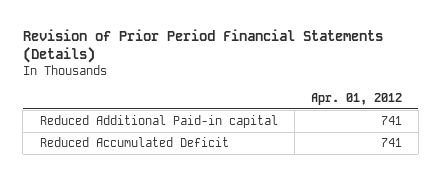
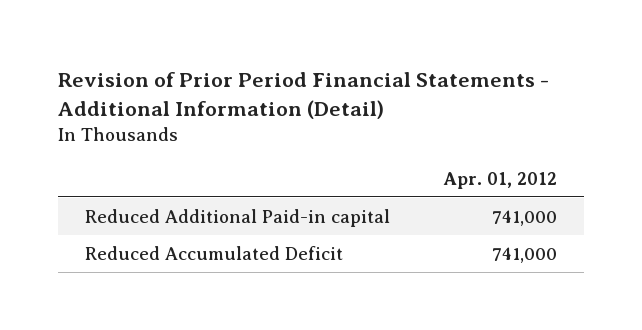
- Revision of Prior Period Financial Statements (Details)
+ Revision of Prior Period Financial Statements - Additional Information (Detail)
- Reduced Additional Paid-in capital | 741
- Reduced Accumulated Deficit | 741
+ Reduced Additional Paid-in capital | 741,000
+ Reduced Accumulated Deficit | 741,000

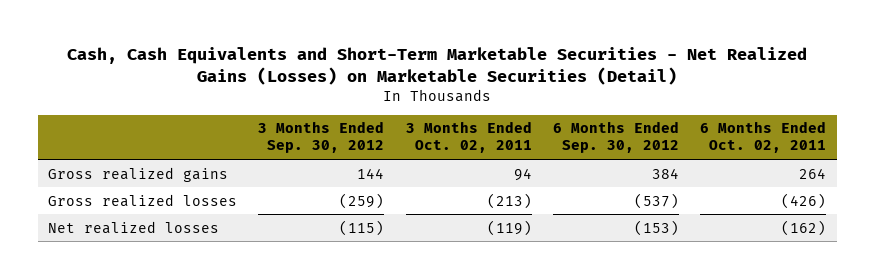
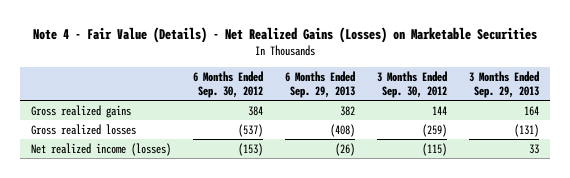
- Cash, Cash Equivalents and Short-Term Marketable Securities - Net Realized Gains (Losses) on Marketable Securities (Detail)
+ Note 4 - Fair Value (Details) - Net Realized Gains (Losses) on Marketable Securities
- | 3 Months Ended Sep. 30, 2012 | 3 Months Ended Oct. 02, 2011 | 6 Months Ended Sep. 30, 2012 | 6 Months Ended Oct. 02, 2011
+ | 6 Months Ended Sep. 30, 2012 | 6 Months Ended Sep. 29, 2013 | 3 Months Ended Sep. 30, 2012 | 3 Months Ended Sep. 29, 2013
- Net realized losses | (115) | (119) | (153) | (162)
+ Net realized income (losses) | (153) | (26) | (115) | 33

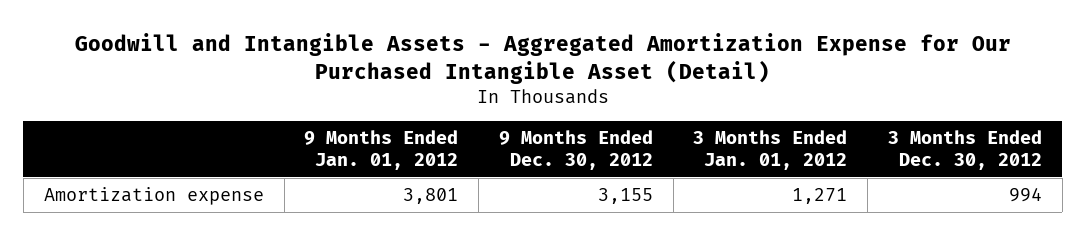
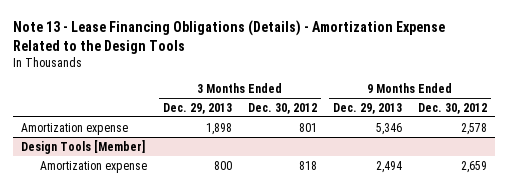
- Goodwill and Intangible Assets - Aggregated Amortization Expense for Our Purchased Intangible Asset (Detail)
+ Note 13 - Lease Financing Obligations (Details) - Amortization Expense Related to the Design Tools
- | 9 Months Ended Jan. 01, 2012 | 9 Months Ended Dec. 30, 2012 | 3 Months Ended Jan. 01, 2012 | 3 Months Ended Dec. 30, 2012
+ | 3 Months Ended Dec. 29, 2013 | 3 Months Ended Dec. 30, 2012 | 9 Months Ended Dec. 29, 2013 | 9 Months Ended Dec. 30, 2012
- Amortization expense | 3,801 | 3,155 | 1,271 | 994
+ Amortization expense | 1,898 | 801 | 5,346 | 2,578
+ Design Tools [Member]
+ Amortization expense | 800 | 818 | 2,494 | 2,659

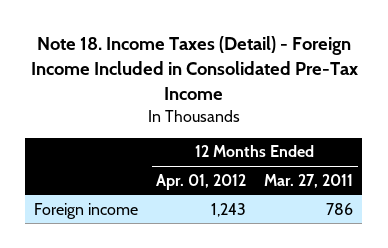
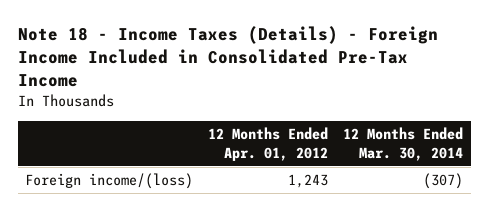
- Note 18. Income Taxes (Detail) - Foreign Income Included in Consolidated Pre-Tax Income
+ Note 18 - Income Taxes (Details) - Foreign Income Included in Consolidated Pre-Tax Income
- | 12 Months Ended Apr. 01, 2012 | 12 Months Ended Mar. 27, 2011
+ | 12 Months Ended Apr. 01, 2012 | 12 Months Ended Mar. 30, 2014
- Foreign income | 1,243 | 786
+ Foreign income/(loss) | 1,243 | (307)

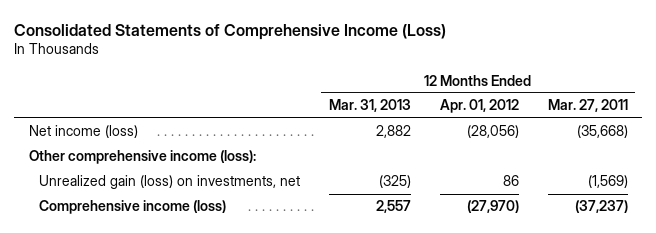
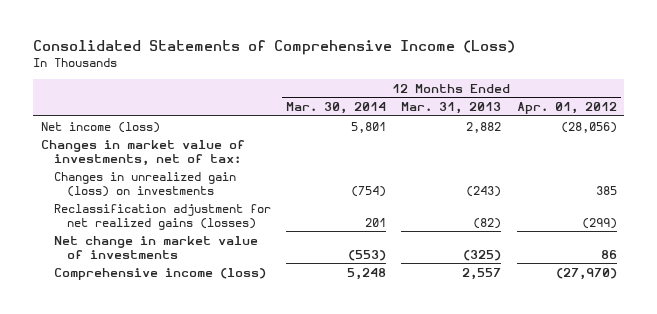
- | 12 Months Ended Mar. 31, 2013 | 12 Months Ended Apr. 01, 2012 | 12 Months Ended Mar. 27, 2011
+ | 12 Months Ended Mar. 30, 2014 | 12 Months Ended Mar. 31, 2013 | 12 Months Ended Apr. 01, 2012
- Other comprehensive income (loss):
- Unrealized gain (loss) on investments, net | (325) | 86 | (1,569)
+ Changes in market value of investments, net of tax:
+ Changes in unrealized gain (loss) on investments | (754) | (243) | 385
+ Reclassification adjustment for net realized gains (losses) | 201 | (82) | (299)
+ Net change in market value of investments | (553) | (325) | 86

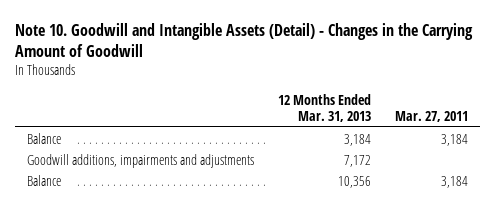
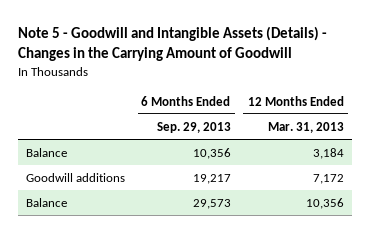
- Note 10. Goodwill and Intangible Assets (Detail) - Changes in the Carrying Amount of Goodwill
+ Note 5 - Goodwill and Intangible Assets (Details) - Changes in the Carrying Amount of Goodwill
- | 12 Months Ended Mar. 31, 2013 | Mar. 27, 2011
+ | 6 Months Ended Sep. 29, 2013 | 12 Months Ended Mar. 31, 2013
- Goodwill additions, impairments and adjustments | 7,172 |
+ Goodwill additions | 19,217 | 7,172

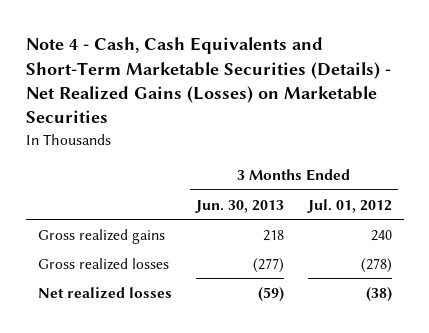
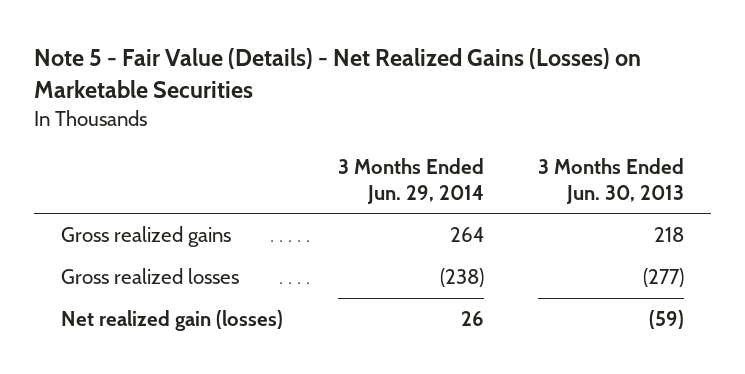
- Note 4 - Cash, Cash Equivalents and Short-Term Marketable Securities (Details) - Net Realized Gains (Losses) on Marketable Securities
+ Note 5 - Fair Value (Details) - Net Realized Gains (Losses) on Marketable Securities
- | 3 Months Ended Jun. 30, 2013 | 3 Months Ended Jul. 01, 2012
+ | 3 Months Ended Jun. 29, 2014 | 3 Months Ended Jun. 30, 2013
- Net realized losses | (59) | (38)
+ Net realized gain (losses) | 26 | (59)

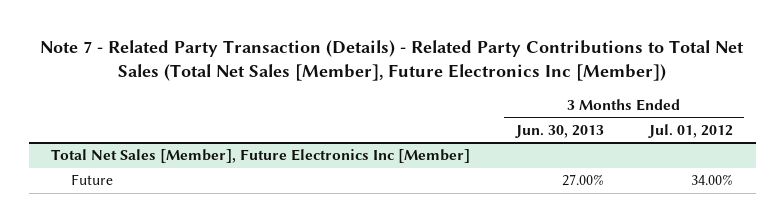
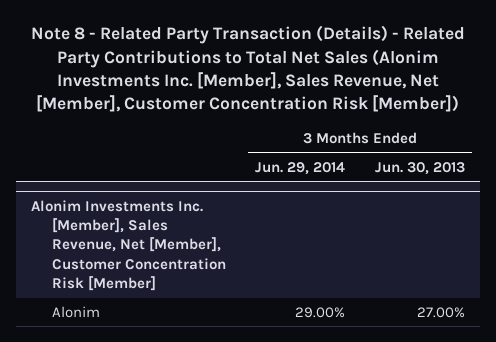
- Note 7 - Related Party Transaction (Details) - Related Party Contributions to Total Net Sales (Total Net Sales [Member], Future Electronics Inc [Member])
+ Note 8 - Related Party Transaction (Details) - Related Party Contributions to Total Net Sales (Alonim Investments Inc. [Member], Sales Revenue, Net [Member], Customer Concentration Risk [Member])
- | 3 Months Ended Jun. 30, 2013 | 3 Months Ended Jul. 01, 2012
+ | 3 Months Ended Jun. 29, 2014 | 3 Months Ended Jun. 30, 2013
- Total Net Sales [Member], Future Electronics Inc [Member]
- Future | 27.00% | 34.00%
+ Alonim Investments Inc. [Member], Sales Revenue, Net [Member], Customer Concentration Risk [Member]
+ Alonim | 29.00% | 27.00%

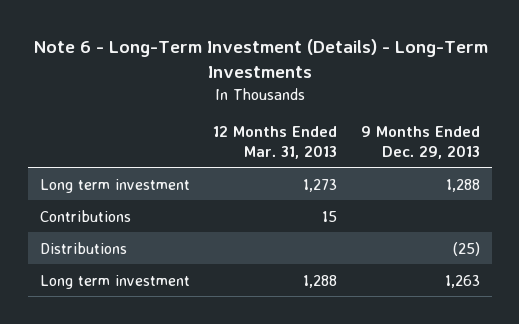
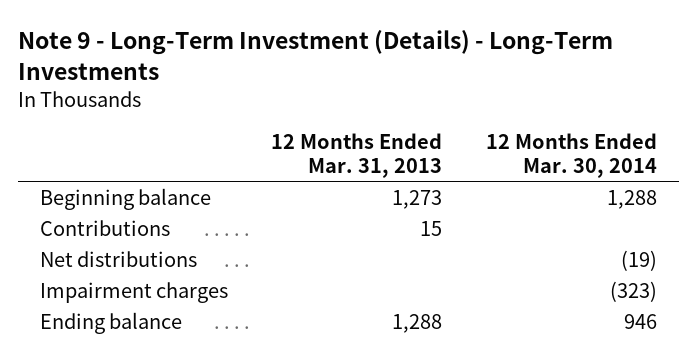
- Note 6 - Long-Term Investment (Details) - Long-Term Investments
+ Note 9 - Long-Term Investment (Details) - Long-Term Investments
- | 12 Months Ended Mar. 31, 2013 | 9 Months Ended Dec. 29, 2013
+ | 12 Months Ended Mar. 31, 2013 | 12 Months Ended Mar. 30, 2014
- Long term investment | 1,273 | 1,288
+ Beginning balance | 1,273 | 1,288
- Distributions | | (25)
- Long term investment | 1,288 | 1,263
+ Net distributions | | (19)
+ Impairment charges | | (323)
+ Ending balance | 1,288 | 946

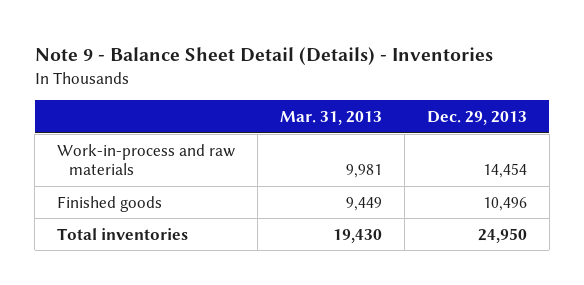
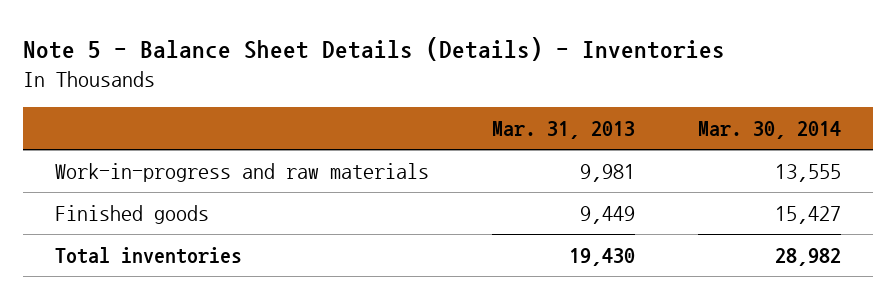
- Note 9 - Balance Sheet Detail (Details) - Inventories
+ Note 5 - Balance Sheet Details (Details) - Inventories
- | Mar. 31, 2013 | Dec. 29, 2013
+ | Mar. 31, 2013 | Mar. 30, 2014
- Work-in-process and raw materials | 9,981 | 14,454
+ Work-in-progress and raw materials | 9,981 | 13,555

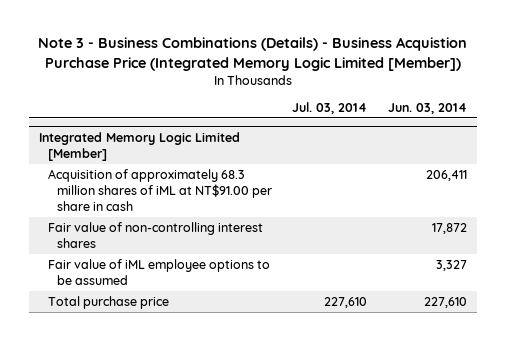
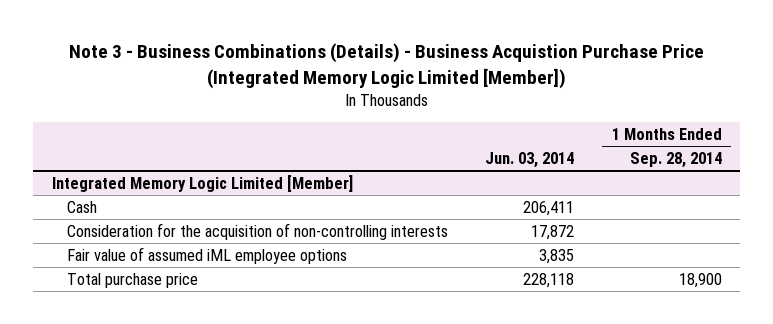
- | Jul. 03, 2014 | Jun. 03, 2014
+ | Jun. 03, 2014 | 1 Months Ended Sep. 28, 2014
@ Integrated Memory Logic Limited [Member]
- Acquisition of approximately 68.3 million shares of iML at NT$91.00 per share in cash | | 206,411
- Fair value of non-controlling interest shares | | 17,872
- Fair value of iML employee options to be assumed | | 3,327
- Total purchase price | 227,610 | 227,610
+ Cash | 206,411 |
+ Consideration for the acquisition of non-controlling interests | 17,872 |
+ Fair value of assumed iML employee options | 3,835 |
+ Total purchase price | 228,118 | 18,900

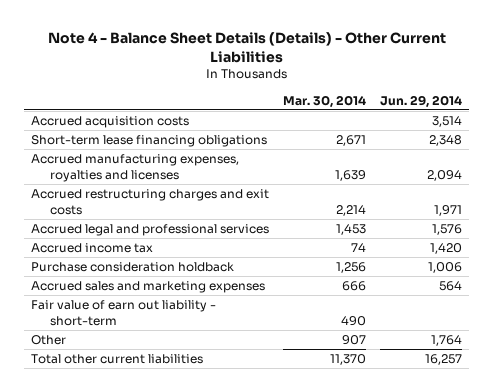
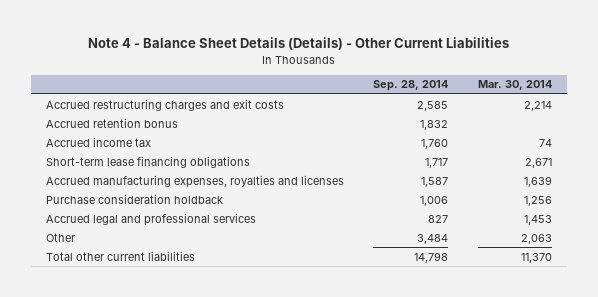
- | Mar. 30, 2014 | Jun. 29, 2014
+ | Sep. 28, 2014 | Mar. 30, 2014
- Accrued acquisition costs | | 3,514
+ Accrued retention bonus | 1,832 |
moved down: Short-term lease financing obligations | 1,717 | 2,671
moved down: Accrued manufacturing expenses, royalties and licenses | 1,587 | 1,639
- Accrued sales and marketing expenses | 666 | 564
- Fair value of earn out liability - short-term | 490 |
- Other | 907 | 1,764
moved down: Accrued legal and professional services | 827 | 1,453
+ Other | 3,484 | 2,063

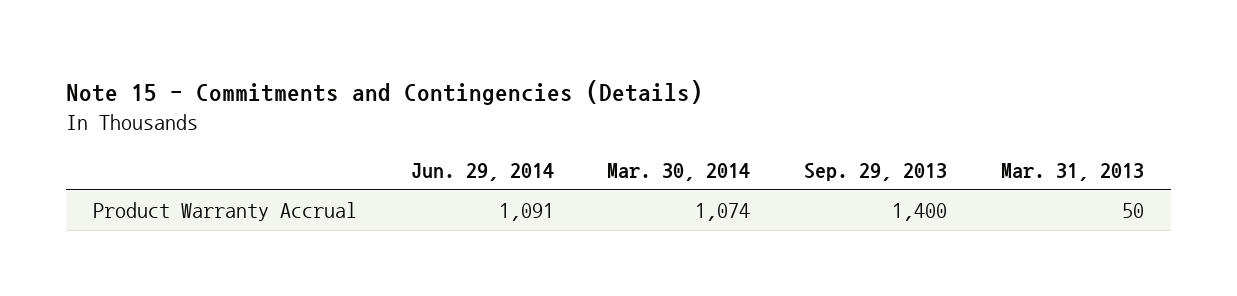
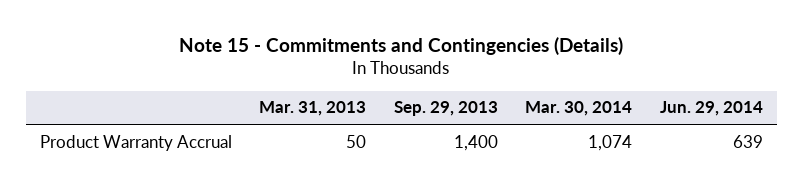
- | Jun. 29, 2014 | Mar. 30, 2014 | Sep. 29, 2013 | Mar. 31, 2013
+ | Mar. 31, 2013 | Sep. 29, 2013 | Mar. 30, 2014 | Jun. 29, 2014
- Product Warranty Accrual | 1,091 | 1,074 | 1,400 | 50
+ Product Warranty Accrual | 50 | 1,400 | 1,074 | 639

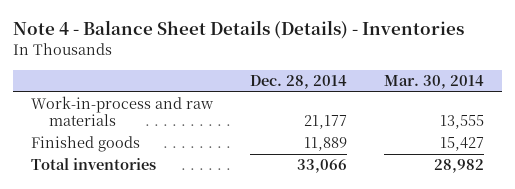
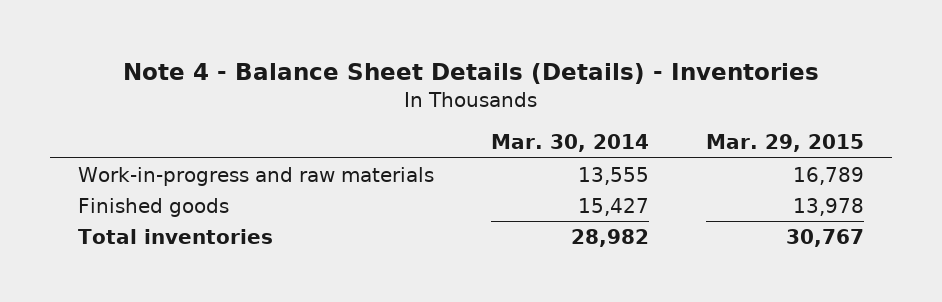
- | Dec. 28, 2014 | Mar. 30, 2014
+ | Mar. 30, 2014 | Mar. 29, 2015
- Work-in-process and raw materials | 21,177 | 13,555
+ Work-in-progress and raw materials | 13,555 | 16,789

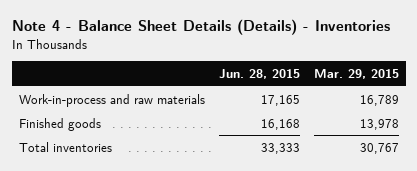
- | Mar. 30, 2014 | Mar. 29, 2015
+ | Jun. 28, 2015 | Mar. 29, 2015
- Work-in-progress and raw materials | 13,555 | 16,789
+ Work-in-process and raw materials | 17,165 | 16,789

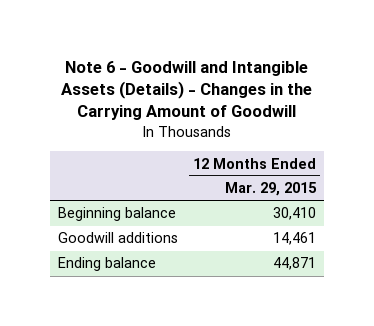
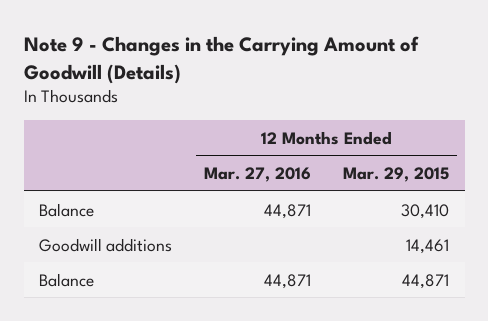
- Note 6 - Goodwill and Intangible Assets (Details) - Changes in the Carrying Amount of Goodwill
+ Note 9 - Changes in the Carrying Amount of Goodwill (Details)
- | 12 Months Ended Mar. 29, 2015
+ | 12 Months Ended Mar. 27, 2016 | 12 Months Ended Mar. 29, 2015
- Beginning balance | 30,410
+ Balance | 44,871 | 30,410
- Ending balance | 44,871
+ Balance | 44,871 | 44,871

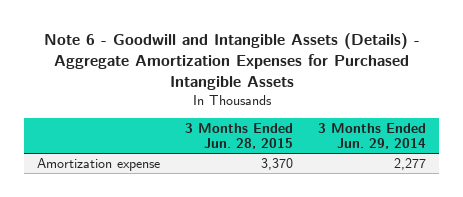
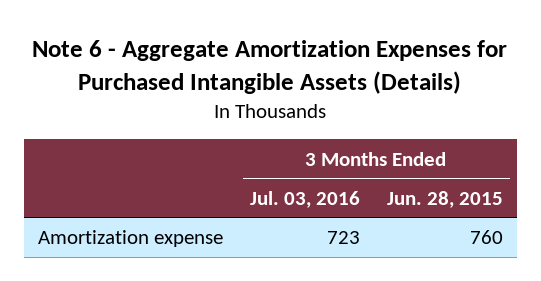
- Note 6 - Goodwill and Intangible Assets (Details) - Aggregate Amortization Expenses for Purchased Intangible Assets
+ Note 6 - Aggregate Amortization Expenses for Purchased Intangible Assets (Details)
- | 3 Months Ended Jun. 28, 2015 | 3 Months Ended Jun. 29, 2014
+ | 3 Months Ended Jul. 03, 2016 | 3 Months Ended Jun. 28, 2015
- Amortization expense | 3,370 | 2,277
+ Amortization expense | 723 | 760

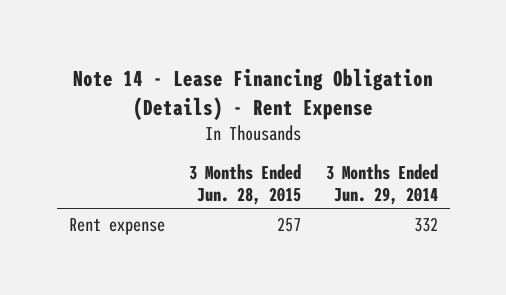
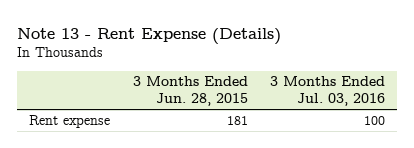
- Note 14 - Lease Financing Obligation (Details) - Rent Expense
+ Note 13 - Rent Expense (Details)
- | 3 Months Ended Jun. 28, 2015 | 3 Months Ended Jun. 29, 2014
+ | 3 Months Ended Jun. 28, 2015 | 3 Months Ended Jul. 03, 2016
- Rent expense | 257 | 332
+ Rent expense | 181 | 100

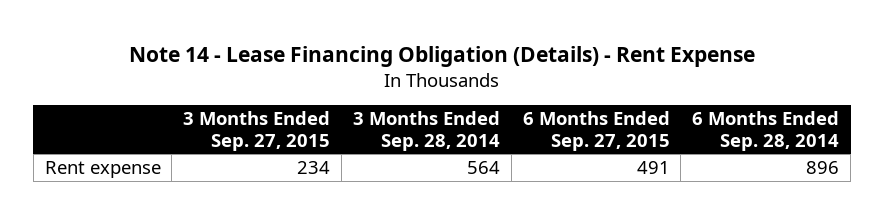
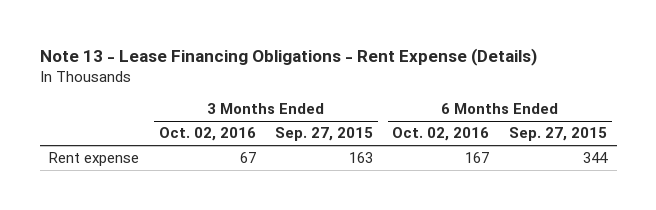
- Note 14 - Lease Financing Obligation (Details) - Rent Expense
+ Note 13 - Lease Financing Obligations - Rent Expense (Details)
- | 3 Months Ended Sep. 27, 2015 | 3 Months Ended Sep. 28, 2014 | 6 Months Ended Sep. 27, 2015 | 6 Months Ended Sep. 28, 2014
+ | 3 Months Ended Oct. 02, 2016 | 3 Months Ended Sep. 27, 2015 | 6 Months Ended Oct. 02, 2016 | 6 Months Ended Sep. 27, 2015
- Rent expense | 234 | 564 | 491 | 896
+ Rent expense | 67 | 163 | 167 | 344

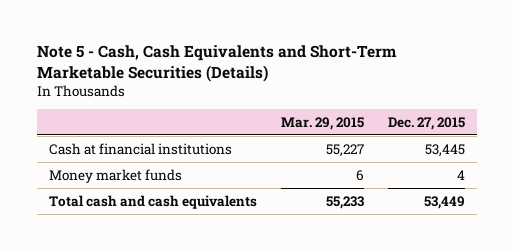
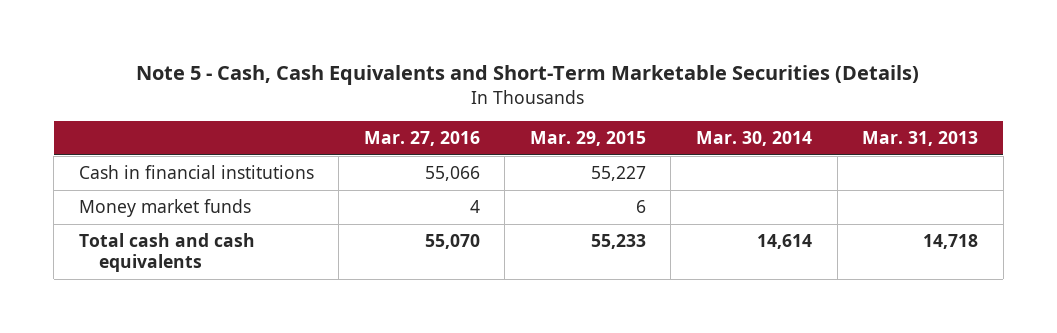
- | Mar. 29, 2015 | Dec. 27, 2015
+ | Mar. 27, 2016 | Mar. 29, 2015 | Mar. 30, 2014 | Mar. 31, 2013
- Cash at financial institutions | 55,227 | 53,445
+ Cash in financial institutions | 55,066 | 55,227 | |

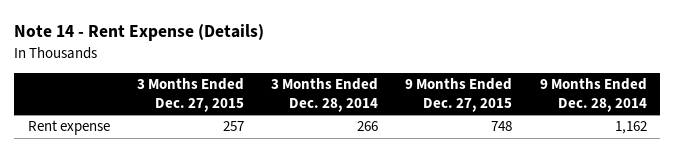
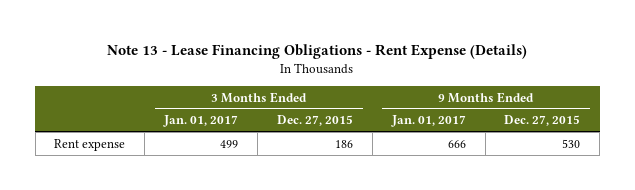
- Note 14 - Rent Expense (Details)
+ Note 13 - Lease Financing Obligations - Rent Expense (Details)
- | 3 Months Ended Dec. 27, 2015 | 3 Months Ended Dec. 28, 2014 | 9 Months Ended Dec. 27, 2015 | 9 Months Ended Dec. 28, 2014
+ | 3 Months Ended Jan. 01, 2017 | 3 Months Ended Dec. 27, 2015 | 9 Months Ended Jan. 01, 2017 | 9 Months Ended Dec. 27, 2015
- Rent expense | 257 | 266 | 748 | 1,162
+ Rent expense | 499 | 186 | 666 | 530

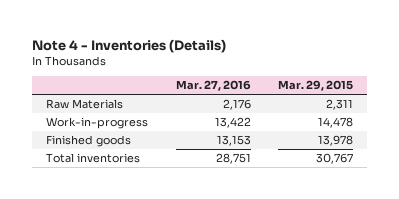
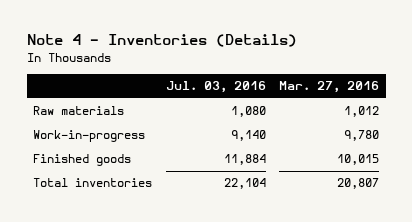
- | Mar. 27, 2016 | Mar. 29, 2015
+ | Jul. 03, 2016 | Mar. 27, 2016
- Raw Materials | 2,176 | 2,311
- Work-in-progress | 13,422 | 14,478
- Finished goods | 13,153 | 13,978
- Total inventories | 28,751 | 30,767
+ Raw materials | 1,080 | 1,012
+ Work-in-progress | 9,140 | 9,780
+ Finished goods | 11,884 | 10,015
+ Total inventories | 22,104 | 20,807

